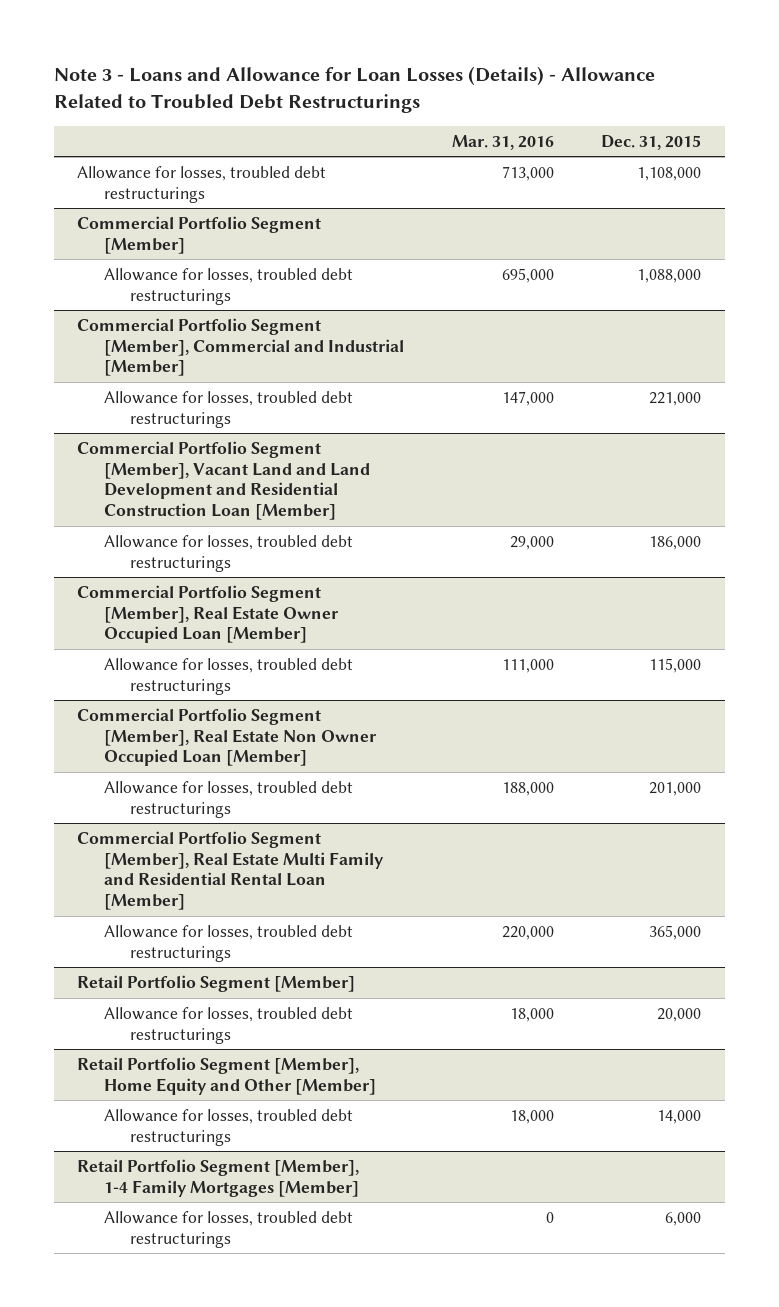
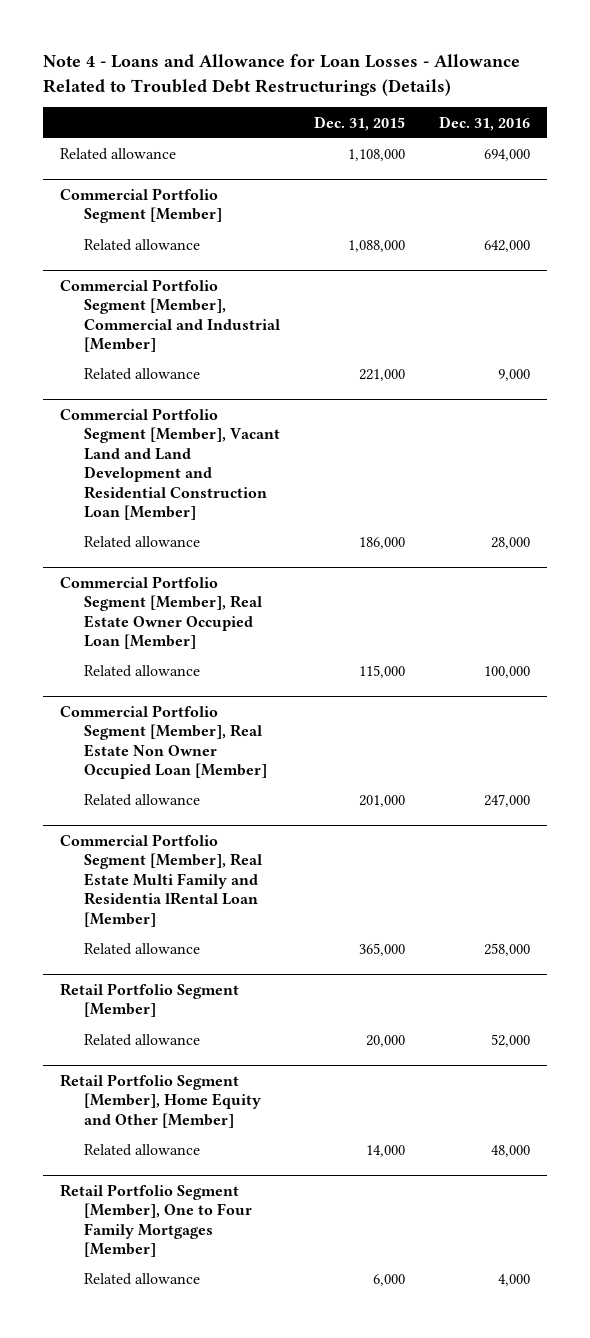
- Note 3 - Loans and Allowance for Loan Losses (Details) - Allowance Related to Troubled Debt Restructurings
+ Note 4 - Loans and Allowance for Loan Losses - Allowance Related to Troubled Debt Restructurings (Details)
- | Mar. 31, 2016 | Dec. 31, 2015
+ | Dec. 31, 2015 | Dec. 31, 2016
- Allowance for losses, troubled debt restructurings | 713,000 | 1,108,000
+ Related allowance | 1,108,000 | 694,000
@ Commercial Portfolio Segment [Member]
- Allowance for losses, troubled debt restructurings | 695,000 | 1,088,000
+ Related allowance | 1,088,000 | 642,000
@ Commercial Portfolio Segment [Member], Commercial and Industrial [Member]
- Allowance for losses, troubled debt restructurings | 147,000 | 221,000
+ Related allowance | 221,000 | 9,000
@ Commercial Portfolio Segment [Member], Vacant Land and Land Development and Residential Construction Loan [Member]
- Allowance for losses, troubled debt restructurings | 29,000 | 186,000
+ Related allowance | 186,000 | 28,000
@ Commercial Portfolio Segment [Member], Real Estate Owner Occupied Loan [Member]
- Allowance for losses, troubled debt restructurings | 111,000 | 115,000
+ Related allowance | 115,000 | 100,000
@ Commercial Portfolio Segment [Member], Real Estate Non Owner Occupied Loan [Member]
- Allowance for losses, troubled debt restructurings | 188,000 | 201,000
- Commercial Portfolio Segment [Member], Real Estate Multi Family and Residential Rental Loan [Member]
- Allowance for losses, troubled debt restructurings | 220,000 | 365,000
@ Commercial Portfolio Segment [Member], Real Estate Non Owner Occupied Loan [Member]
+ Related allowance | 201,000 | 247,000
+ Commercial Portfolio Segment [Member], Real Estate Multi Family and Residentia lRental Loan [Member]
+ Related allowance | 365,000 | 258,000
@ Retail Portfolio Segment [Member]
- Allowance for losses, troubled debt restructurings | 18,000 | 20,000
+ Related allowance | 20,000 | 52,000
@ Retail Portfolio Segment [Member], Home Equity and Other [Member]
- Allowance for losses, troubled debt restructurings | 18,000 | 14,000
- Retail Portfolio Segment [Member], 1-4 Family Mortgages [Member]
- Allowance for losses, troubled debt restructurings | 0 | 6,000
@ Retail Portfolio Segment [Member], Home Equity and Other [Member]
+ Related allowance | 14,000 | 48,000
+ Retail Portfolio Segment [Member], One to Four Family Mortgages [Member]
+ Related allowance | 6,000 | 4,000

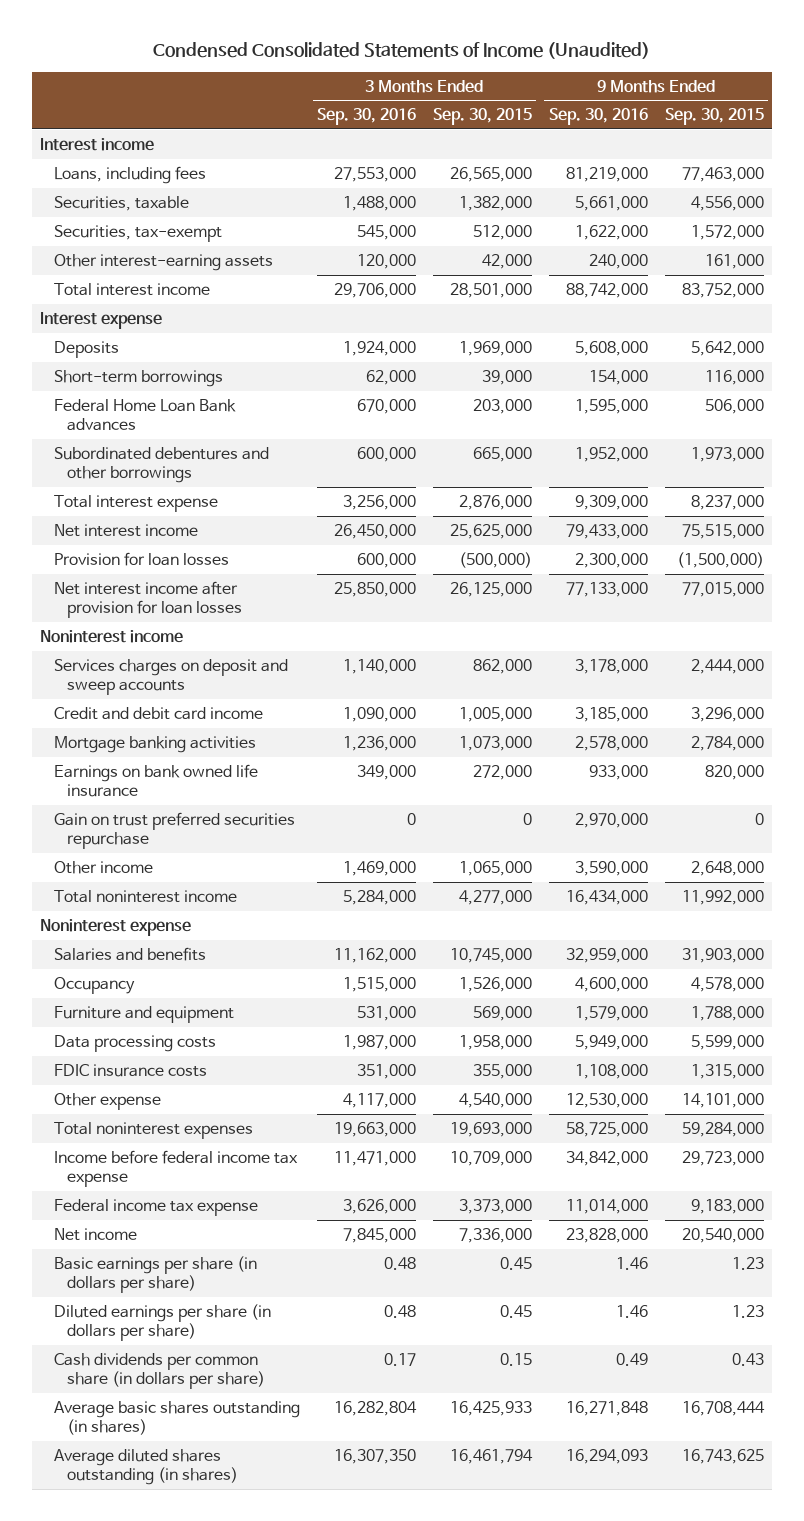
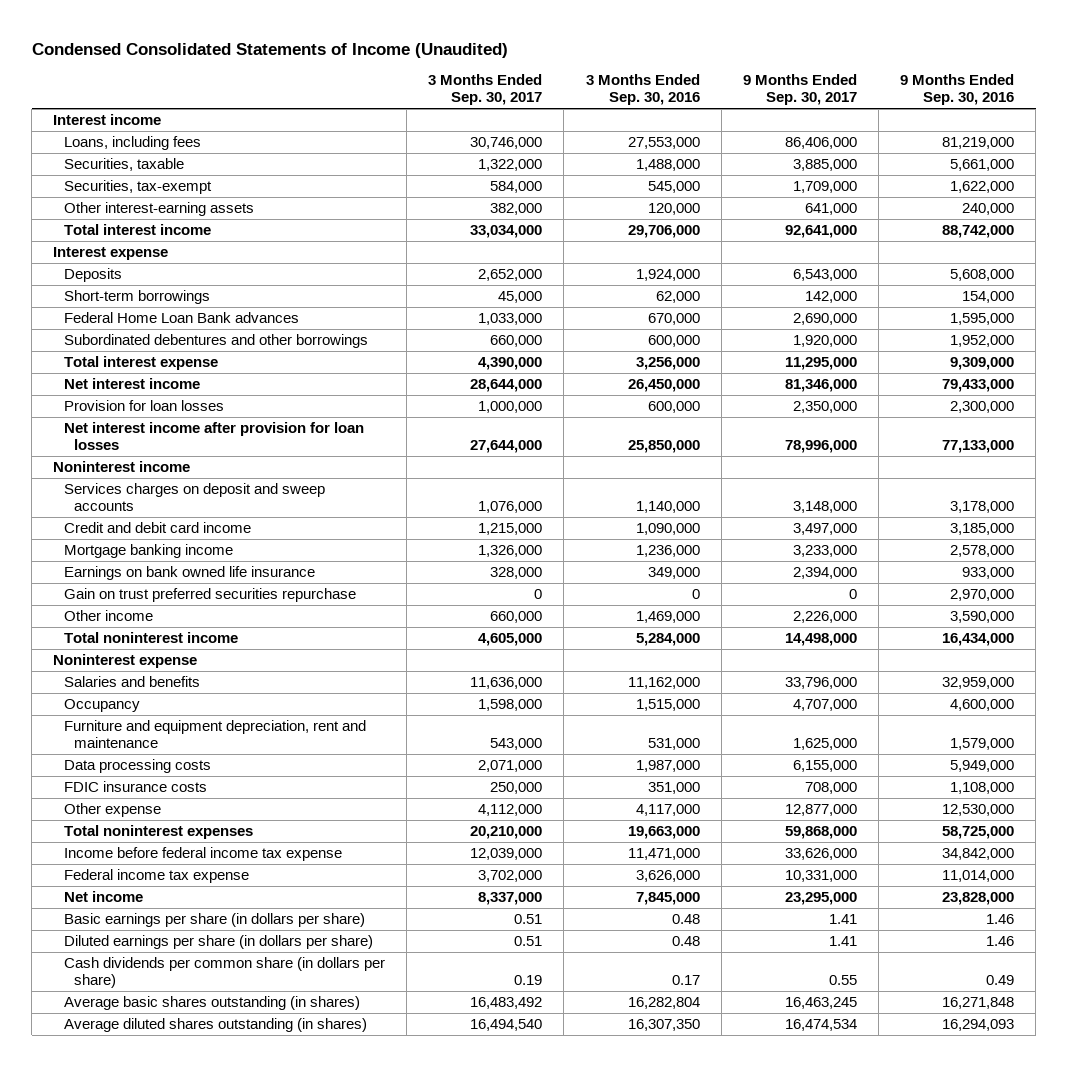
- | 3 Months Ended Sep. 30, 2016 | 3 Months Ended Sep. 30, 2015 | 9 Months Ended Sep. 30, 2016 | 9 Months Ended Sep. 30, 2015
+ | 3 Months Ended Sep. 30, 2017 | 3 Months Ended Sep. 30, 2016 | 9 Months Ended Sep. 30, 2017 | 9 Months Ended Sep. 30, 2016
- Mortgage banking activities | 1,236,000 | 1,073,000 | 2,578,000 | 2,784,000
+ Mortgage banking income | 1,326,000 | 1,236,000 | 3,233,000 | 2,578,000
- Furniture and equipment | 531,000 | 569,000 | 1,579,000 | 1,788,000
+ Furniture and equipment depreciation, rent and maintenance | 543,000 | 531,000 | 1,625,000 | 1,579,000

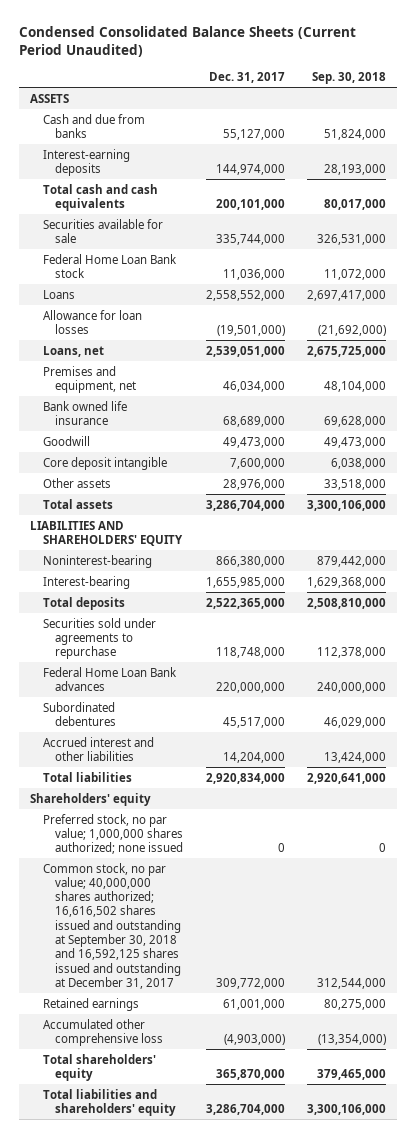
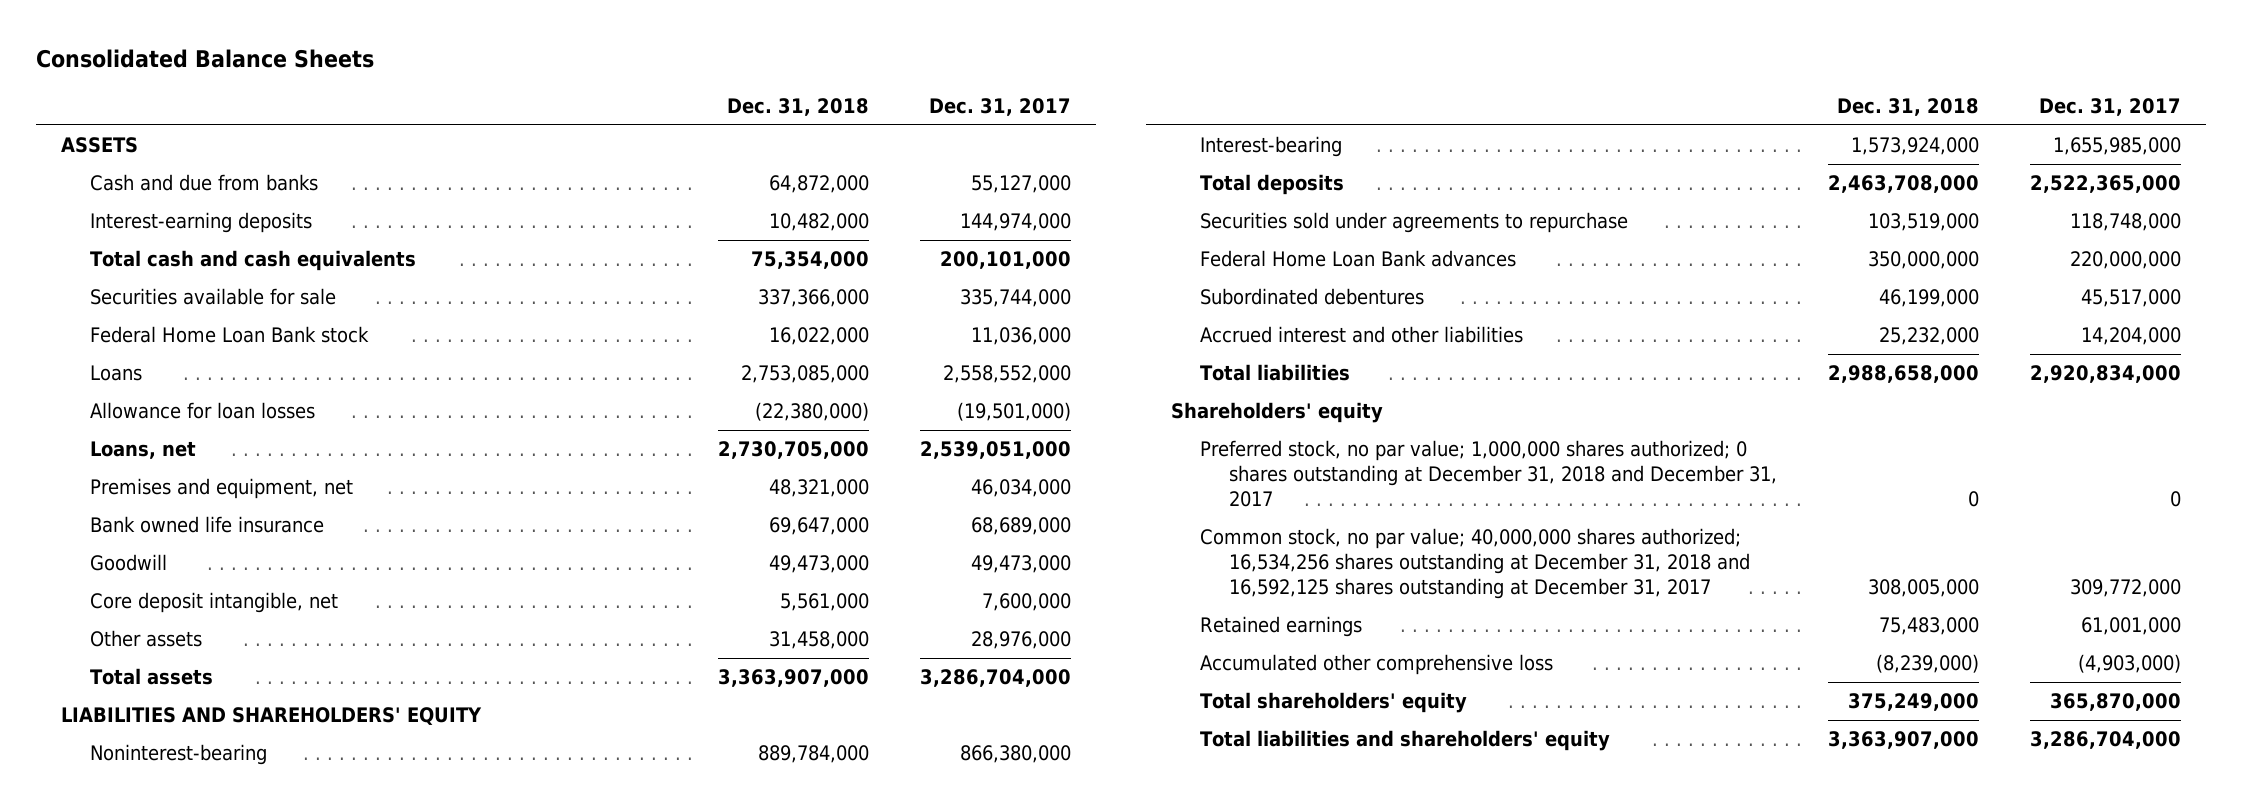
- Condensed Consolidated Balance Sheets (Current Period Unaudited)
+ Consolidated Balance Sheets
- | Dec. 31, 2017 | Sep. 30, 2018
+ | Dec. 31, 2018 | Dec. 31, 2017
- Core deposit intangible | 7,600,000 | 6,038,000
+ Core deposit intangible, net | 5,561,000 | 7,600,000
- Preferred stock, no par value; 1,000,000 shares authorized; none issued | 0 | 0
- Common stock, no par value; 40,000,000 shares authorized; 16,616,502 shares issued and outstanding at September 30, 2018 and 16,592,125 shares issued and outstanding at December 31, 2017 | 309,772,000 | 312,544,000
+ Preferred stock, no par value; 1,000,000 shares authorized; 0 shares outstanding at December 31, 2018 and December 31, 2017 | 0 | 0
+ Common stock, no par value; 40,000,000 shares authorized; 16,534,256 shares outstanding at December 31, 2018 and 16,592,125 shares outstanding at December 31, 2017 | 308,005,000 | 309,772,000

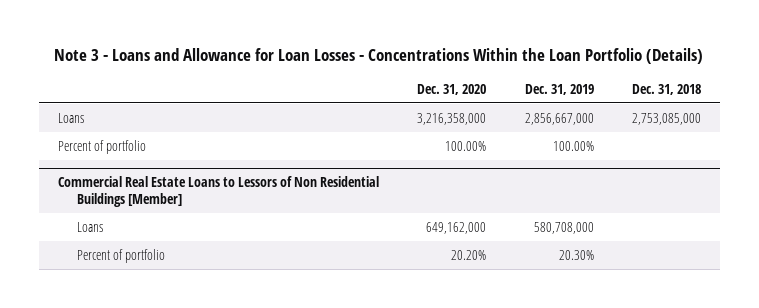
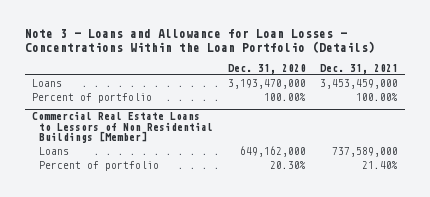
- | Dec. 31, 2020 | Dec. 31, 2019 | Dec. 31, 2018
+ | Dec. 31, 2020 | Dec. 31, 2021
- Loans | 3,216,358,000 | 2,856,667,000 | 2,753,085,000
+ Loans | 3,193,470,000 | 3,453,459,000
@ Commercial Real Estate Loans to Lessors of Non Residential Buildings [Member]
- Percent of portfolio | 20.20% | 20.30% |
+ Percent of portfolio | 20.30% | 21.40%

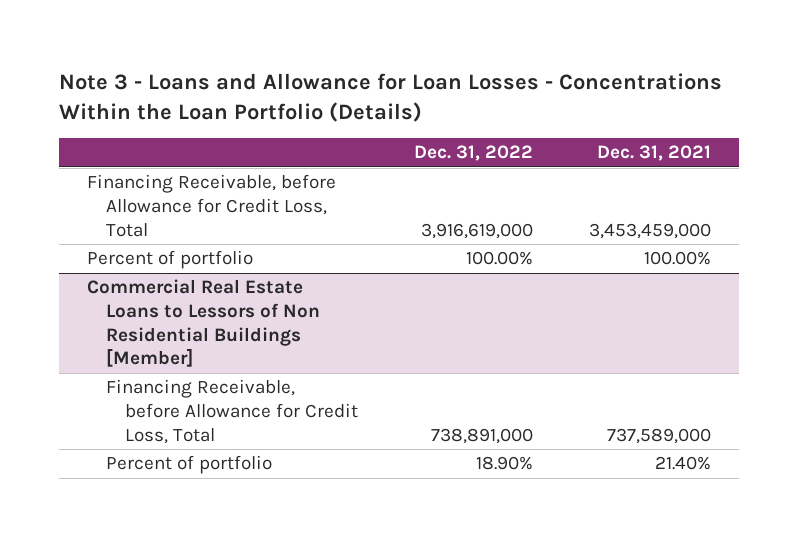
- | Dec. 31, 2020 | Dec. 31, 2021
+ | Dec. 31, 2022 | Dec. 31, 2021
- Loans | 3,193,470,000 | 3,453,459,000
+ Financing Receivable, before Allowance for Credit Loss, Total | 3,916,619,000 | 3,453,459,000
@ Commercial Real Estate Loans to Lessors of Non Residential Buildings [Member]
- Loans | 649,162,000 | 737,589,000
+ Financing Receivable, before Allowance for Credit Loss, Total | 738,891,000 | 737,589,000

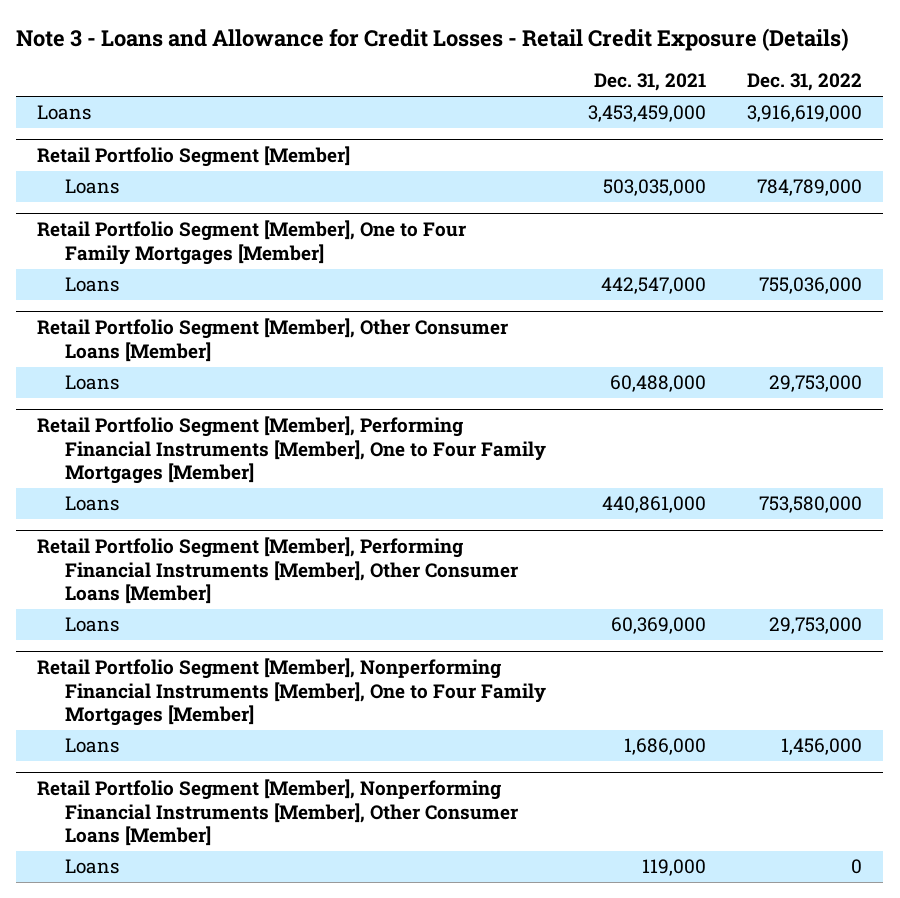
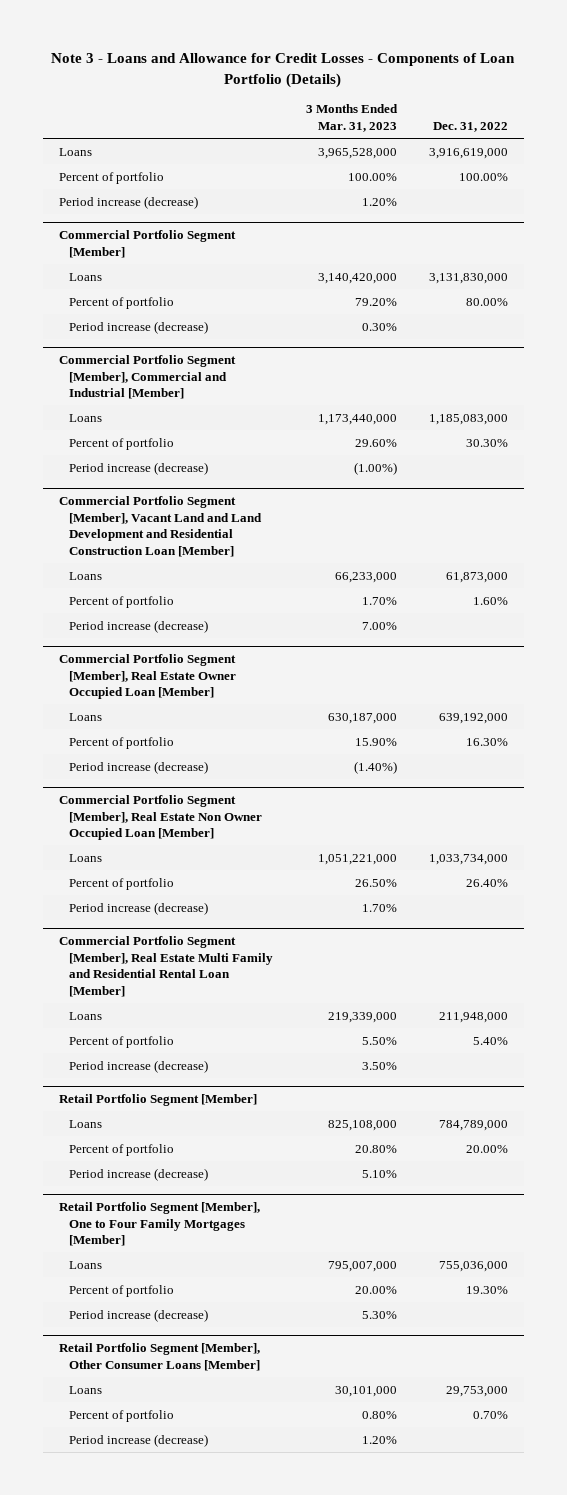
- Note 3 - Loans and Allowance for Credit Losses - Retail Credit Exposure (Details)
+ Note 3 - Loans and Allowance for Credit Losses - Components of Loan Portfolio (Details)
- | Dec. 31, 2021 | Dec. 31, 2022
+ | 3 Months Ended Mar. 31, 2023 | Dec. 31, 2022
+ Percent of portfolio | 100.00% | 100.00%
+ Period increase (decrease) | 1.20% |
+ Commercial Portfolio Segment [Member]
+ Loans | 3,140,420,000 | 3,131,830,000
+ Percent of portfolio | 79.20% | 80.00%
+ Period increase (decrease) | 0.30% |
+ Commercial Portfolio Segment [Member], Commercial and Industrial [Member]
+ Loans | 1,173,440,000 | 1,185,083,000
+ Percent of portfolio | 29.60% | 30.30%
+ Period increase (decrease) | (1.00%) |
+ Commercial Portfolio Segment [Member], Vacant Land and Land Development and Residential Construction Loan [Member]
+ Loans | 66,233,000 | 61,873,000
+ Percent of portfolio | 1.70% | 1.60%
+ Period increase (decrease) | 7.00% |
+ Commercial Portfolio Segment [Member], Real Estate Owner Occupied Loan [Member]
+ Loans | 630,187,000 | 639,192,000
+ Percent of portfolio | 15.90% | 16.30%
+ Period increase (decrease) | (1.40%) |
+ Commercial Portfolio Segment [Member], Real Estate Non Owner Occupied Loan [Member]
+ Loans | 1,051,221,000 | 1,033,734,000
+ Percent of portfolio | 26.50% | 26.40%
+ Period increase (decrease) | 1.70% |
+ Commercial Portfolio Segment [Member], Real Estate Multi Family and Residential Rental Loan [Member]
+ Loans | 219,339,000 | 211,948,000
+ Percent of portfolio | 5.50% | 5.40%
+ Period increase (decrease) | 3.50% |
@ Retail Portfolio Segment [Member]
+ Percent of portfolio | 20.80% | 20.00%
+ Period increase (decrease) | 5.10% |
@ Retail Portfolio Segment [Member], One to Four Family Mortgages [Member]
+ Percent of portfolio | 20.00% | 19.30%
+ Period increase (decrease) | 5.30% |
- Retail Portfolio Segment [Member], Performing Financial Instruments [Member], One to Four Family Mortgages [Member]
- Loans | 440,861,000 | 753,580,000
- Retail Portfolio Segment [Member], Performing Financial Instruments [Member], Other Consumer Loans [Member]
- Loans | 60,369,000 | 29,753,000
- Retail Portfolio Segment [Member], Nonperforming Financial Instruments [Member], One to Four Family Mortgages [Member]
- Loans | 1,686,000 | 1,456,000
- Retail Portfolio Segment [Member], Nonperforming Financial Instruments [Member], Other Consumer Loans [Member]
- Loans | 119,000 | 0
@ Retail Portfolio Segment [Member], Other Consumer Loans [Member]
+ Percent of portfolio | 0.80% | 0.70%
+ Period increase (decrease) | 1.20% |

